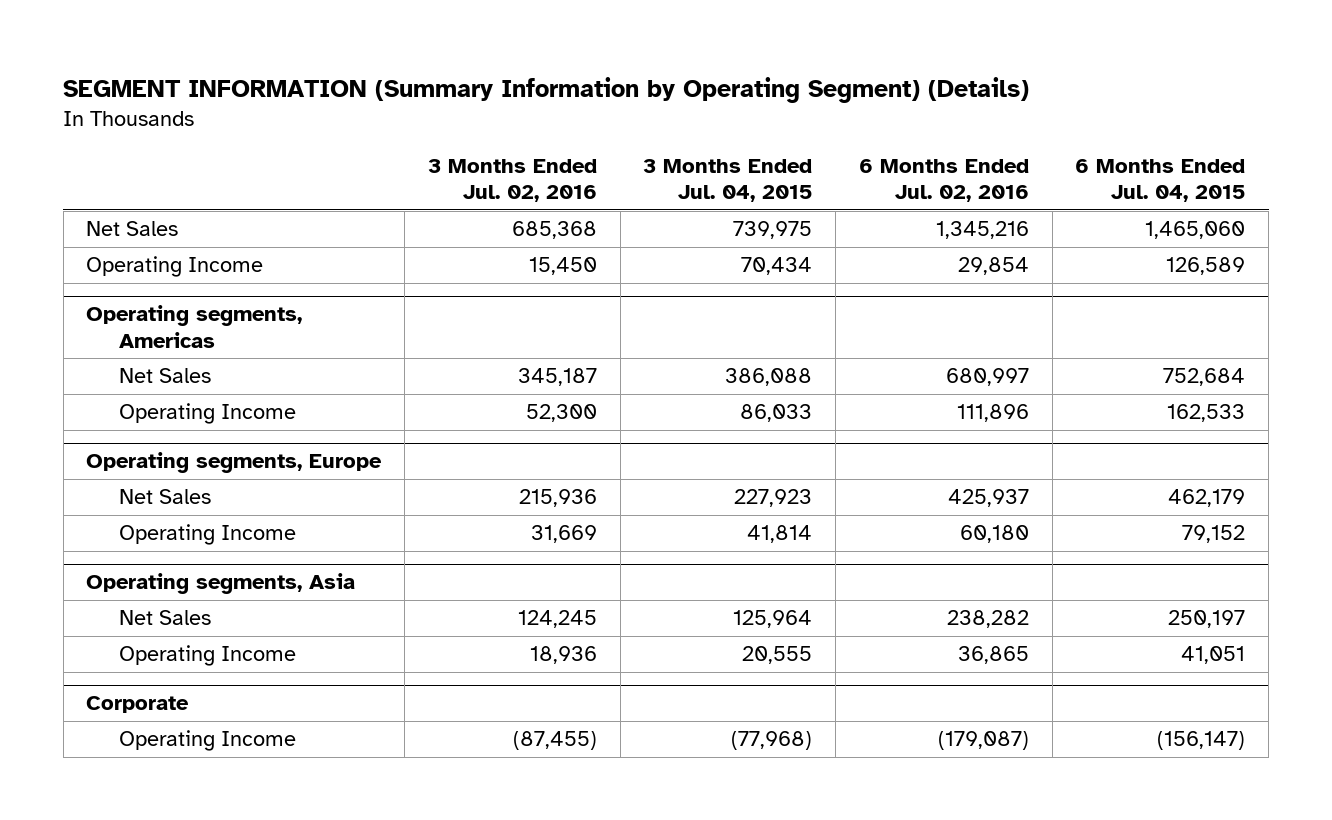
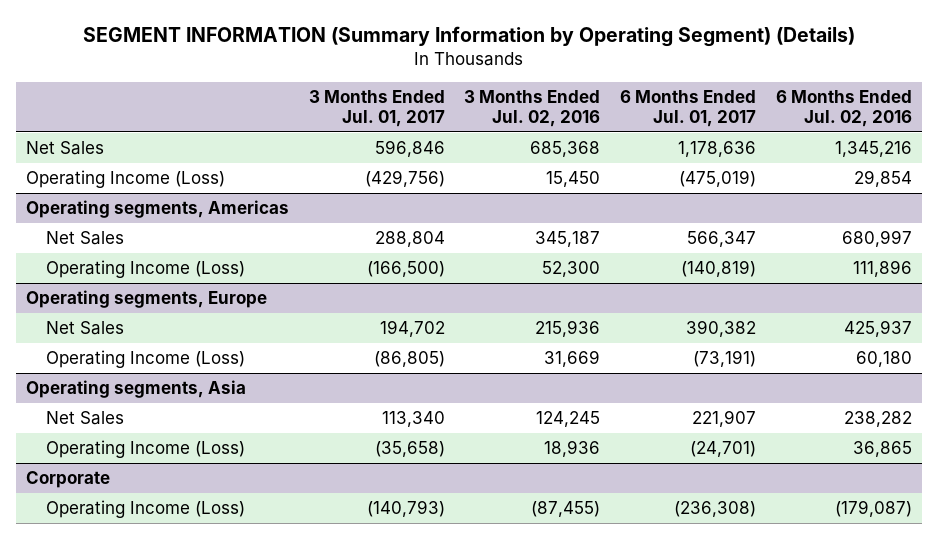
- | 3 Months Ended Jul. 02, 2016 | 3 Months Ended Jul. 04, 2015 | 6 Months Ended Jul. 02, 2016 | 6 Months Ended Jul. 04, 2015
+ | 3 Months Ended Jul. 01, 2017 | 3 Months Ended Jul. 02, 2016 | 6 Months Ended Jul. 01, 2017 | 6 Months Ended Jul. 02, 2016
- Operating Income | 15,450 | 70,434 | 29,854 | 126,589
+ Operating Income (Loss) | (429,756) | 15,450 | (475,019) | 29,854
@ Operating segments, Americas
- Operating Income | 52,300 | 86,033 | 111,896 | 162,533
+ Operating Income (Loss) | (166,500) | 52,300 | (140,819) | 111,896
@ Operating segments, Europe
- Operating Income | 31,669 | 41,814 | 60,180 | 79,152
+ Operating Income (Loss) | (86,805) | 31,669 | (73,191) | 60,180
@ Operating segments, Asia
- Operating Income | 18,936 | 20,555 | 36,865 | 41,051
+ Operating Income (Loss) | (35,658) | 18,936 | (24,701) | 36,865
@ Corporate
- Operating Income | (87,455) | (77,968) | (179,087) | (156,147)
+ Operating Income (Loss) | (140,793) | (87,455) | (236,308) | (179,087)

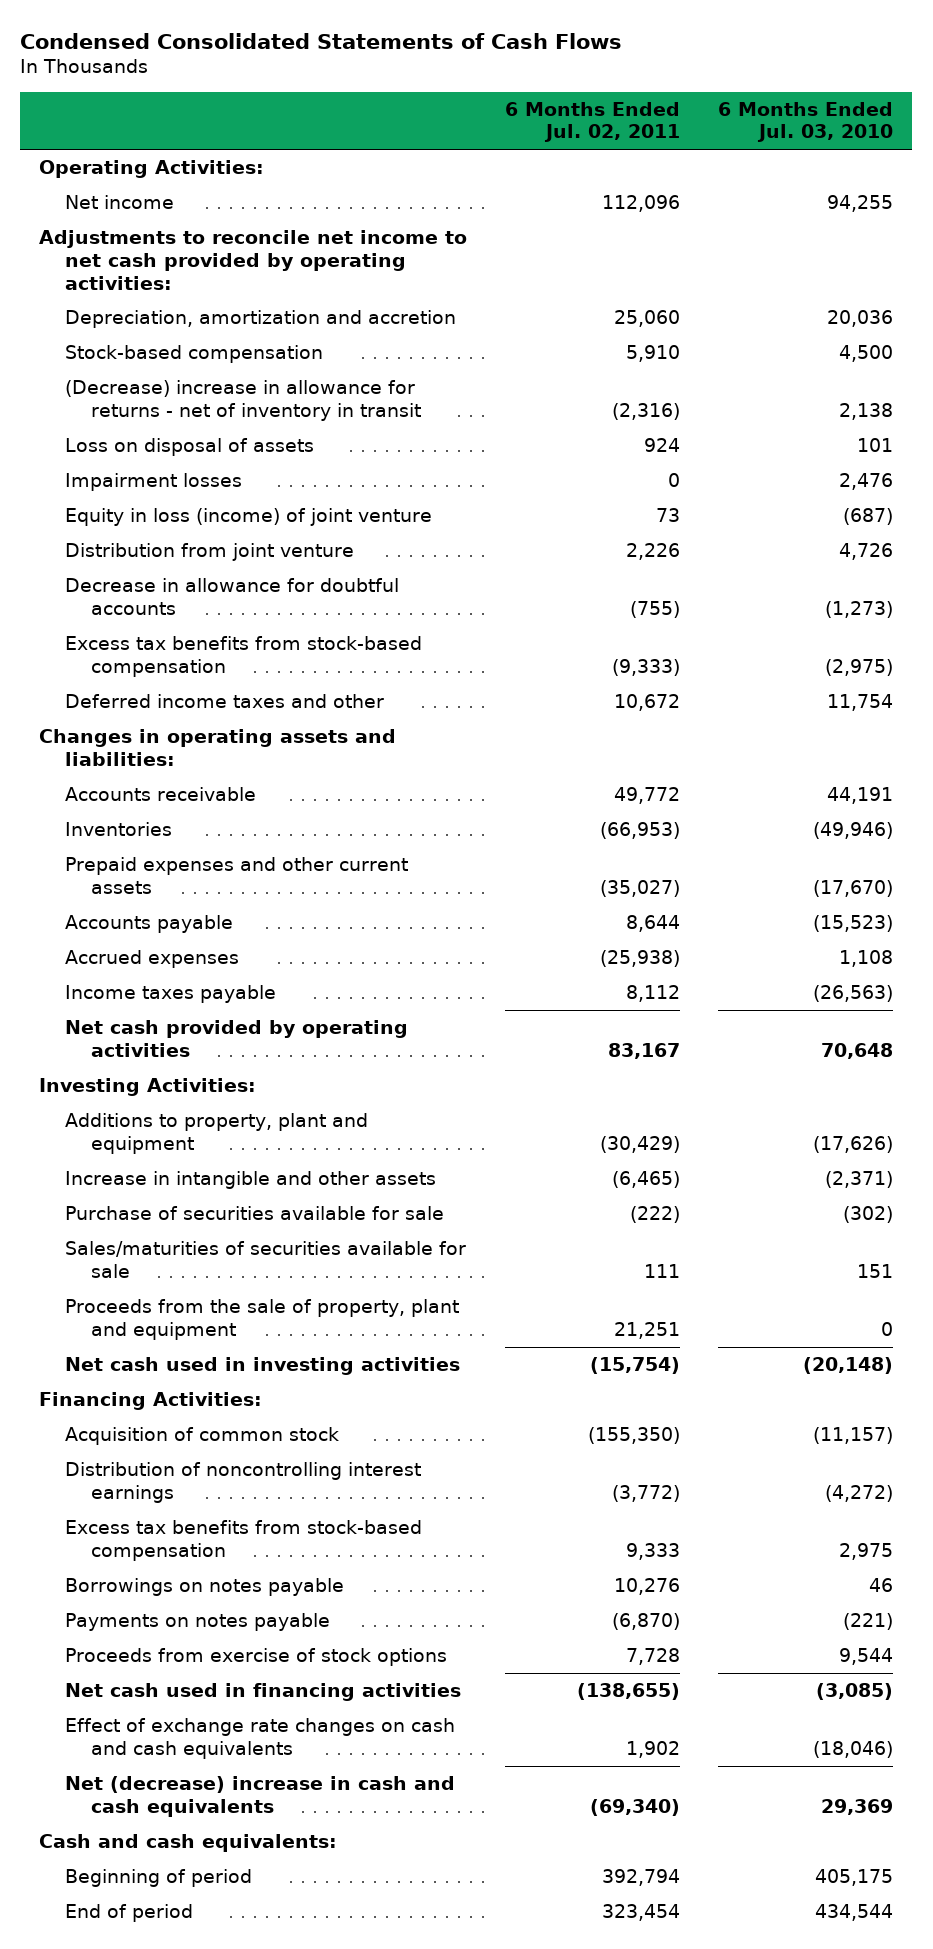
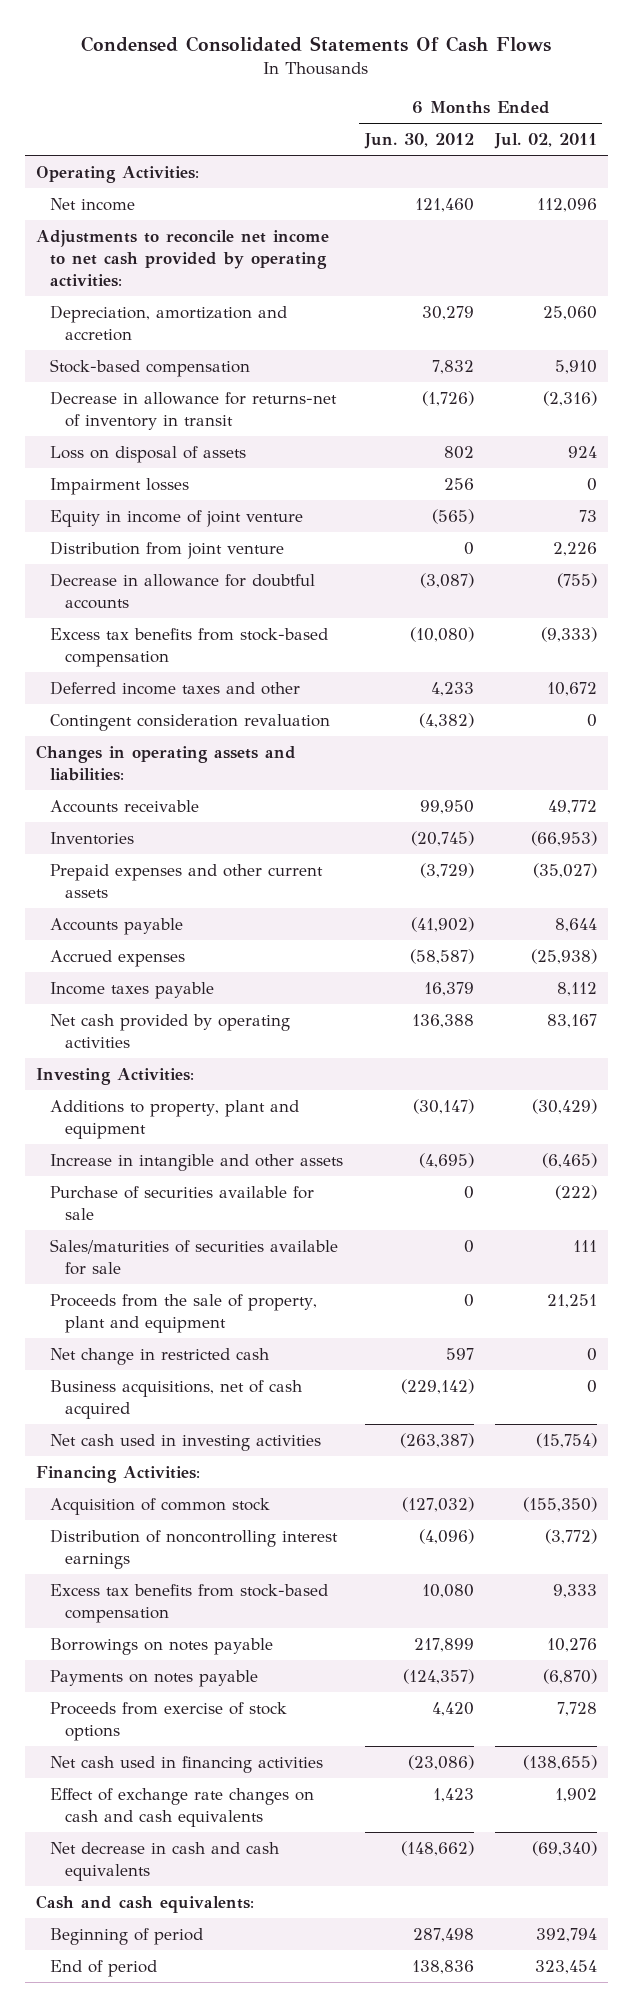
- Condensed Consolidated Statements of Cash Flows
+ Condensed Consolidated Statements Of Cash Flows
- | 6 Months Ended Jul. 02, 2011 | 6 Months Ended Jul. 03, 2010
+ | 6 Months Ended Jun. 30, 2012 | 6 Months Ended Jul. 02, 2011
- (Decrease) increase in allowance for returns - net of inventory in transit | (2,316) | 2,138
+ Decrease in allowance for returns-net of inventory in transit | (1,726) | (2,316)
- Equity in loss (income) of joint venture | 73 | (687)
+ Equity in income of joint venture | (565) | 73
+ Contingent consideration revaluation | (4,382) | 0
+ Net change in restricted cash | 597 | 0
+ Business acquisitions, net of cash acquired | (229,142) | 0
- Net (decrease) increase in cash and cash equivalents | (69,340) | 29,369
+ Net decrease in cash and cash equivalents | (148,662) | (69,340)

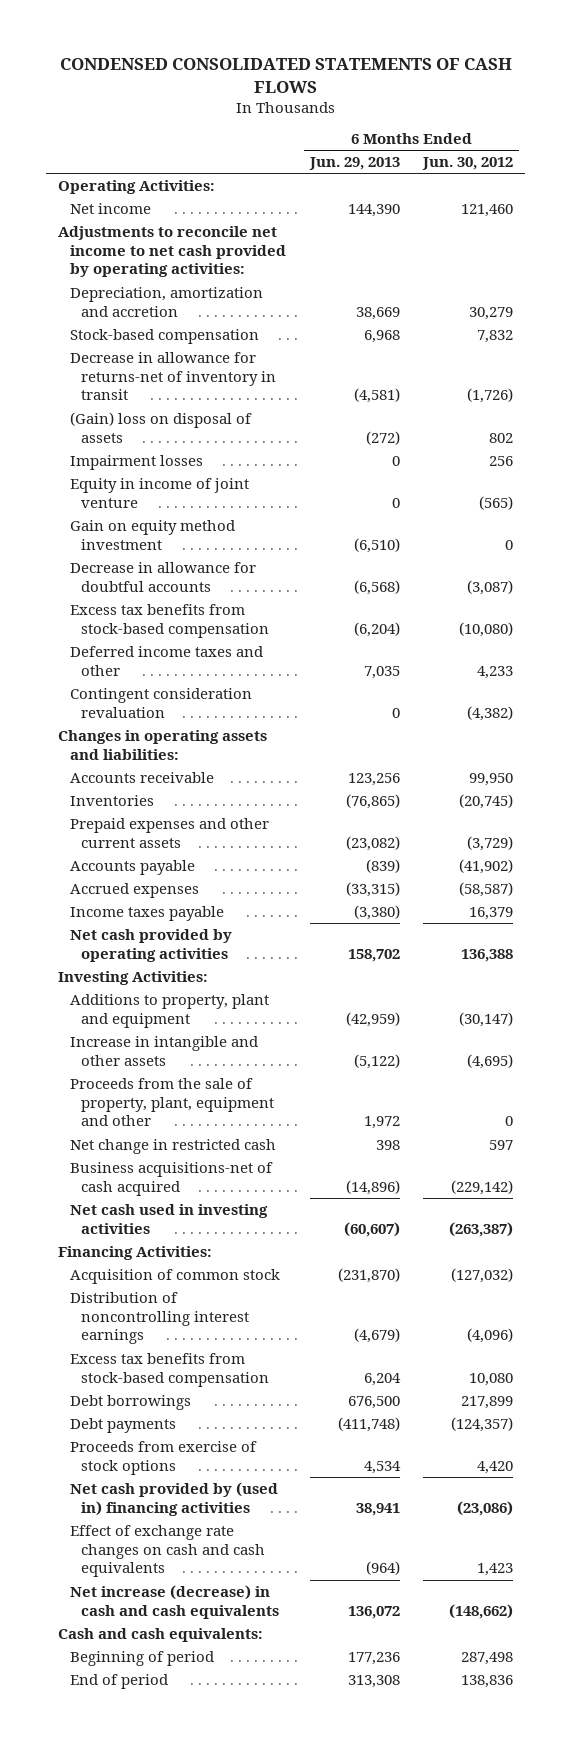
- Condensed Consolidated Statements Of Cash Flows
+ CONDENSED CONSOLIDATED STATEMENTS OF CASH FLOWS
- | 6 Months Ended Jun. 30, 2012 | 6 Months Ended Jul. 02, 2011
+ | 6 Months Ended Jun. 29, 2013 | 6 Months Ended Jun. 30, 2012
- Loss on disposal of assets | 802 | 924
+ (Gain) loss on disposal of assets | (272) | 802
- Distribution from joint venture | 0 | 2,226
+ Gain on equity method investment | (6,510) | 0
- Purchase of securities available for sale | 0 | (222)
- Sales/maturities of securities available for sale | 0 | 111
- Proceeds from the sale of property, plant and equipment | 0 | 21,251
+ Proceeds from the sale of property, plant, equipment and other | 1,972 | 0
- Business acquisitions, net of cash acquired | (229,142) | 0
+ Business acquisitions-net of cash acquired | (14,896) | (229,142)
- Borrowings on notes payable | 217,899 | 10,276
- Payments on notes payable | (124,357) | (6,870)
+ Debt borrowings | 676,500 | 217,899
+ Debt payments | (411,748) | (124,357)
- Net cash used in financing activities | (23,086) | (138,655)
+ Net cash provided by (used in) financing activities | 38,941 | (23,086)
- Net decrease in cash and cash equivalents | (148,662) | (69,340)
+ Net increase (decrease) in cash and cash equivalents | 136,072 | (148,662)

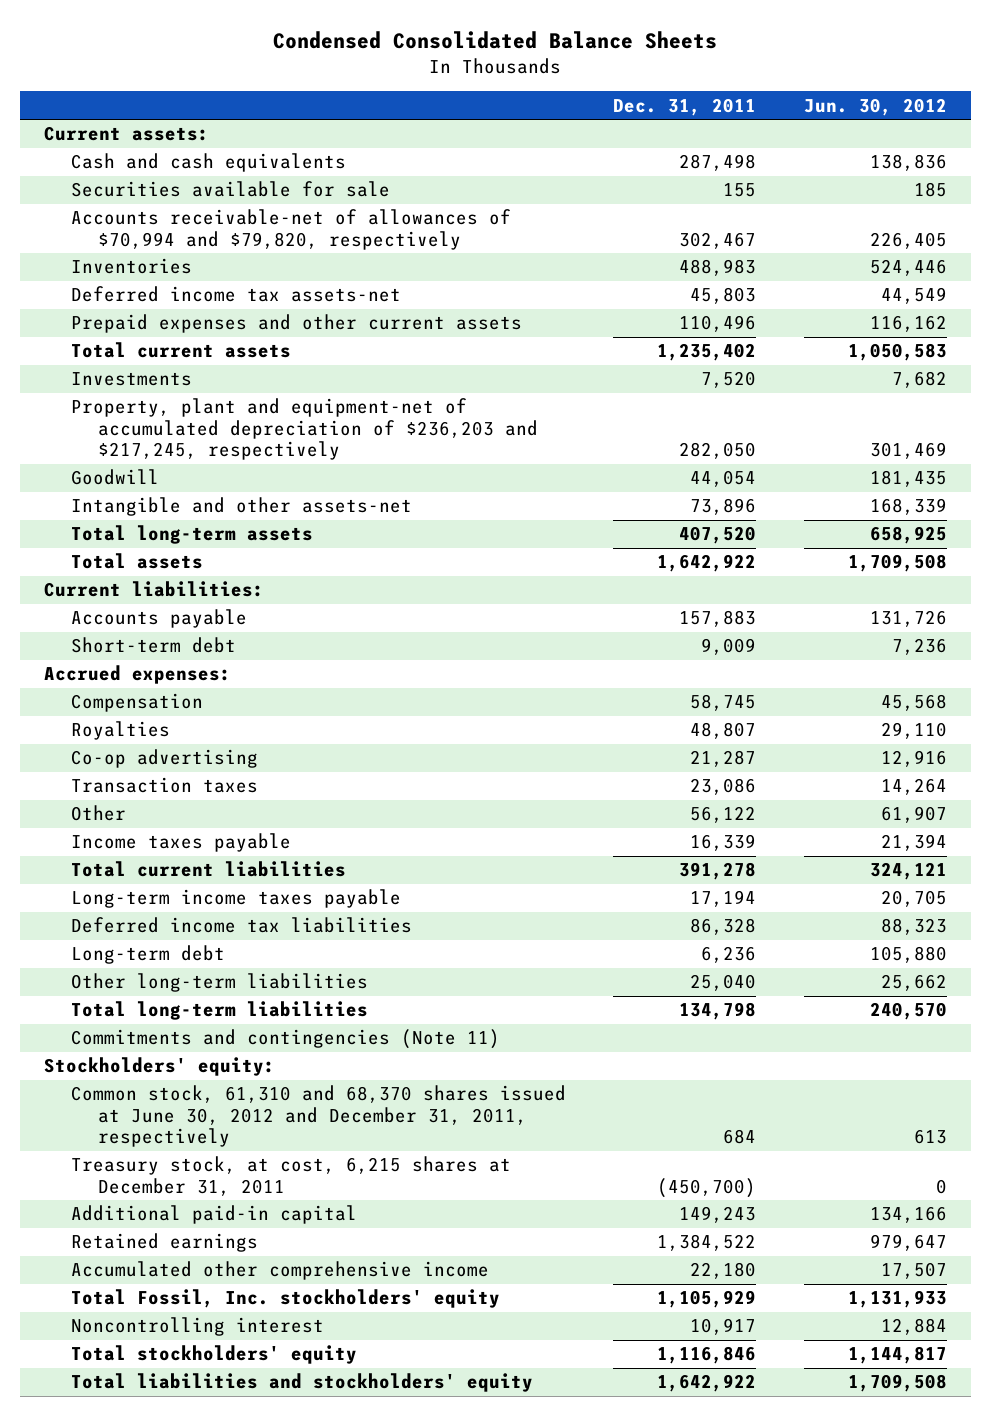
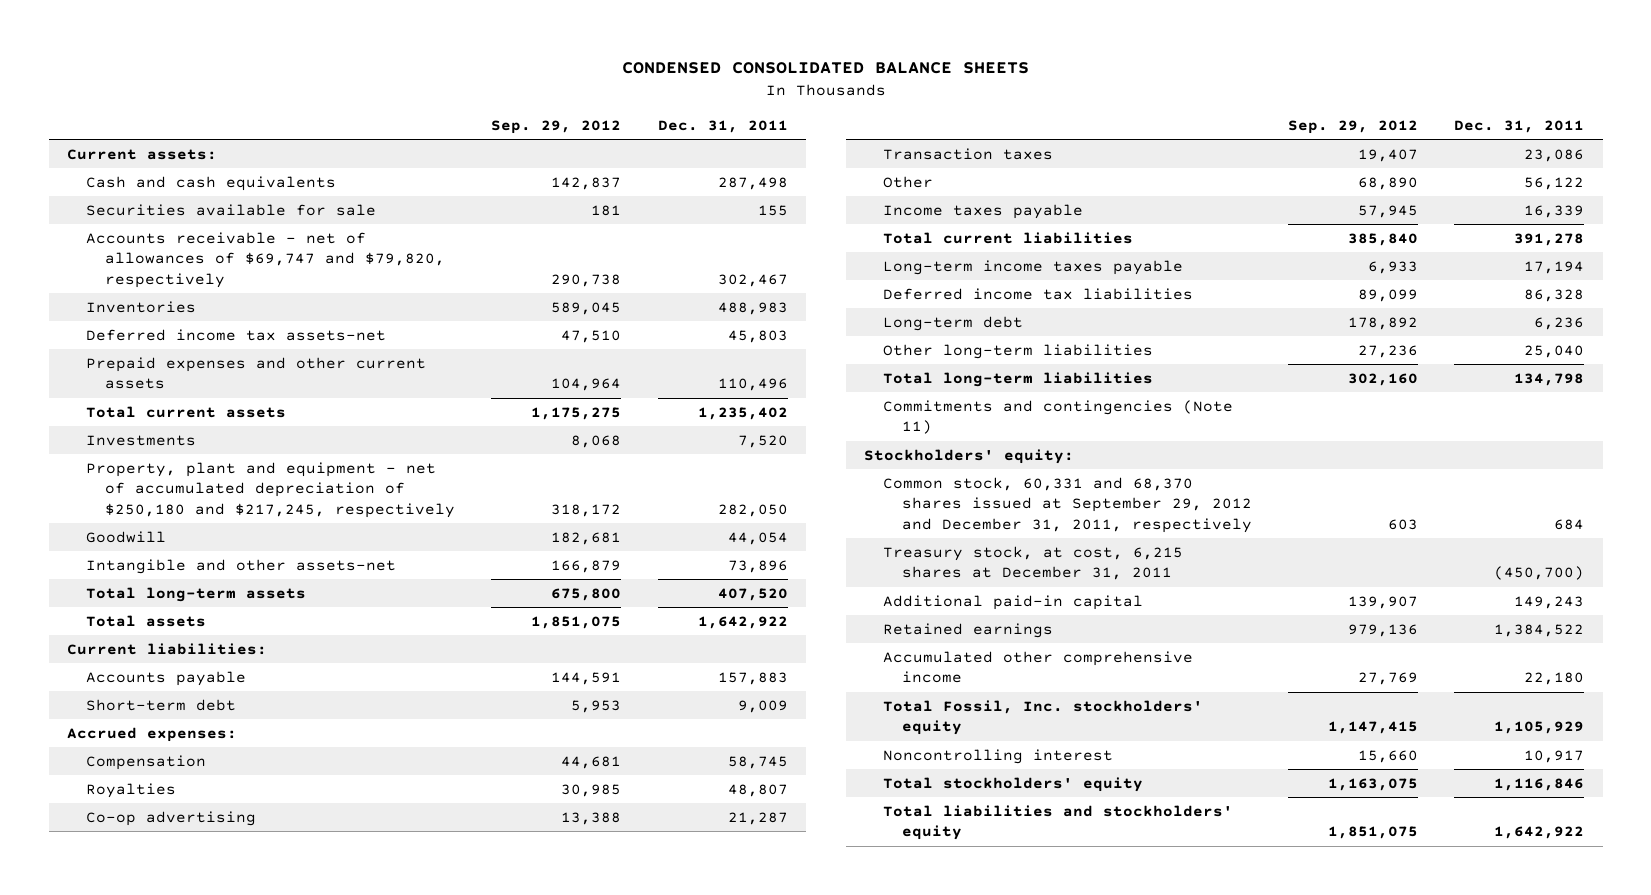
- Condensed Consolidated Balance Sheets
+ CONDENSED CONSOLIDATED BALANCE SHEETS
- | Dec. 31, 2011 | Jun. 30, 2012
+ | Sep. 29, 2012 | Dec. 31, 2011
- Accounts receivable-net of allowances of $70,994 and $79,820, respectively | 302,467 | 226,405
+ Accounts receivable - net of allowances of $69,747 and $79,820, respectively | 290,738 | 302,467
- Property, plant and equipment-net of accumulated depreciation of $236,203 and $217,245, respectively | 282,050 | 301,469
+ Property, plant and equipment - net of accumulated depreciation of $250,180 and $217,245, respectively | 318,172 | 282,050
- Common stock, 61,310 and 68,370 shares issued at June 30, 2012 and December 31, 2011, respectively | 684 | 613
+ Common stock, 60,331 and 68,370 shares issued at September 29, 2012 and December 31, 2011, respectively | 603 | 684

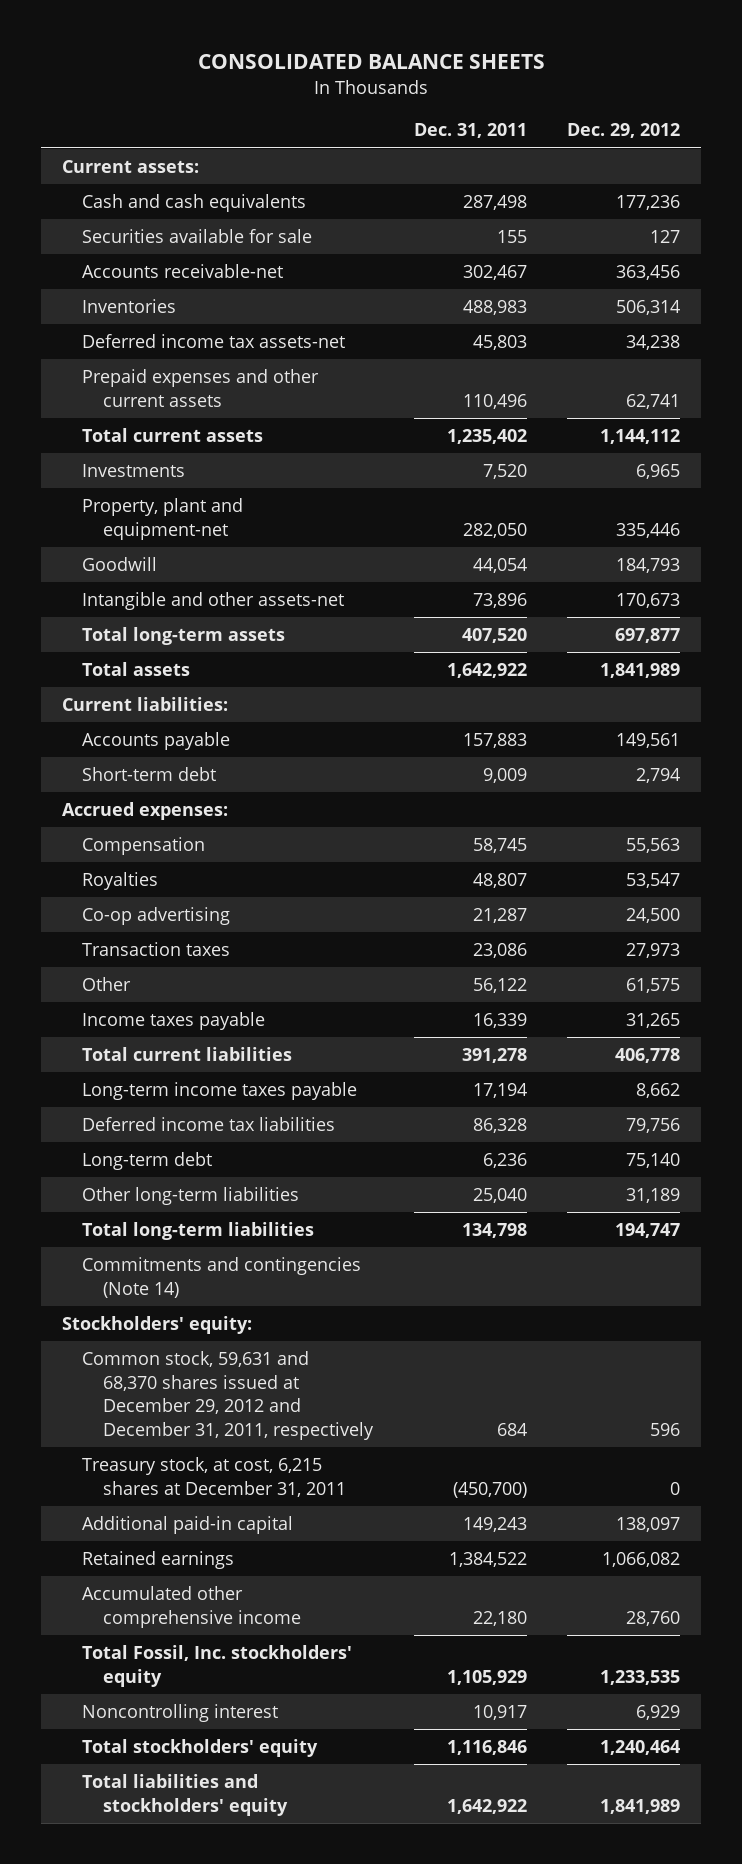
- CONDENSED CONSOLIDATED BALANCE SHEETS
+ CONSOLIDATED BALANCE SHEETS
- | Sep. 29, 2012 | Dec. 31, 2011
+ | Dec. 31, 2011 | Dec. 29, 2012
- Accounts receivable - net of allowances of $69,747 and $79,820, respectively | 290,738 | 302,467
+ Accounts receivable-net | 302,467 | 363,456
- Property, plant and equipment - net of accumulated depreciation of $250,180 and $217,245, respectively | 318,172 | 282,050
+ Property, plant and equipment-net | 282,050 | 335,446
- Commitments and contingencies (Note 11)
+ Commitments and contingencies (Note 14)
- Common stock, 60,331 and 68,370 shares issued at September 29, 2012 and December 31, 2011, respectively | 603 | 684
+ Common stock, 59,631 and 68,370 shares issued at December 29, 2012 and December 31, 2011, respectively | 684 | 596

